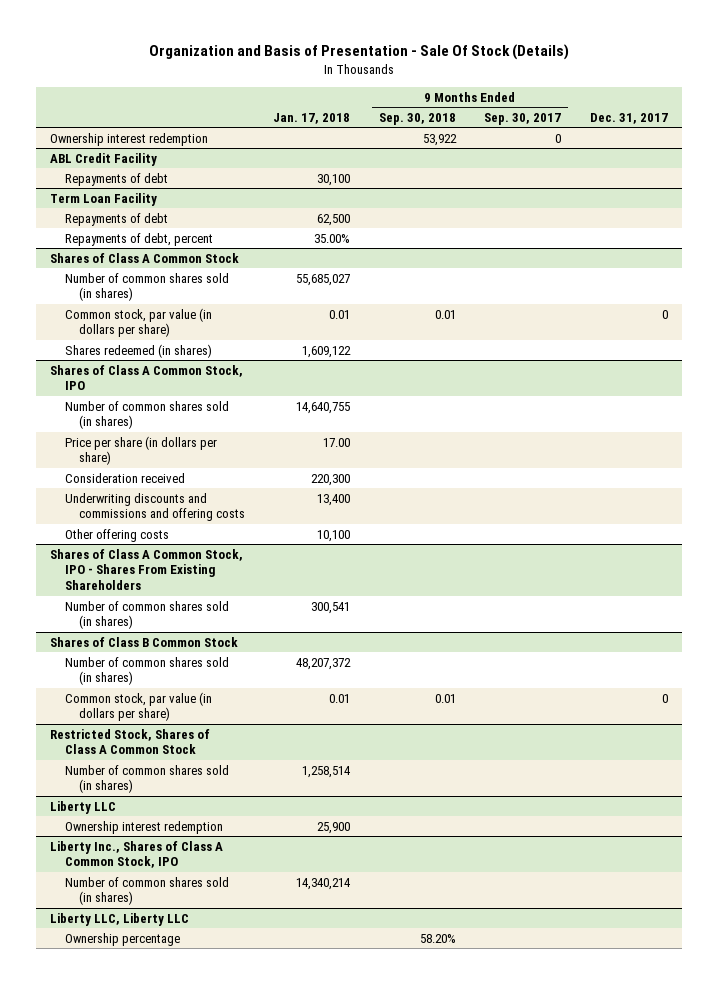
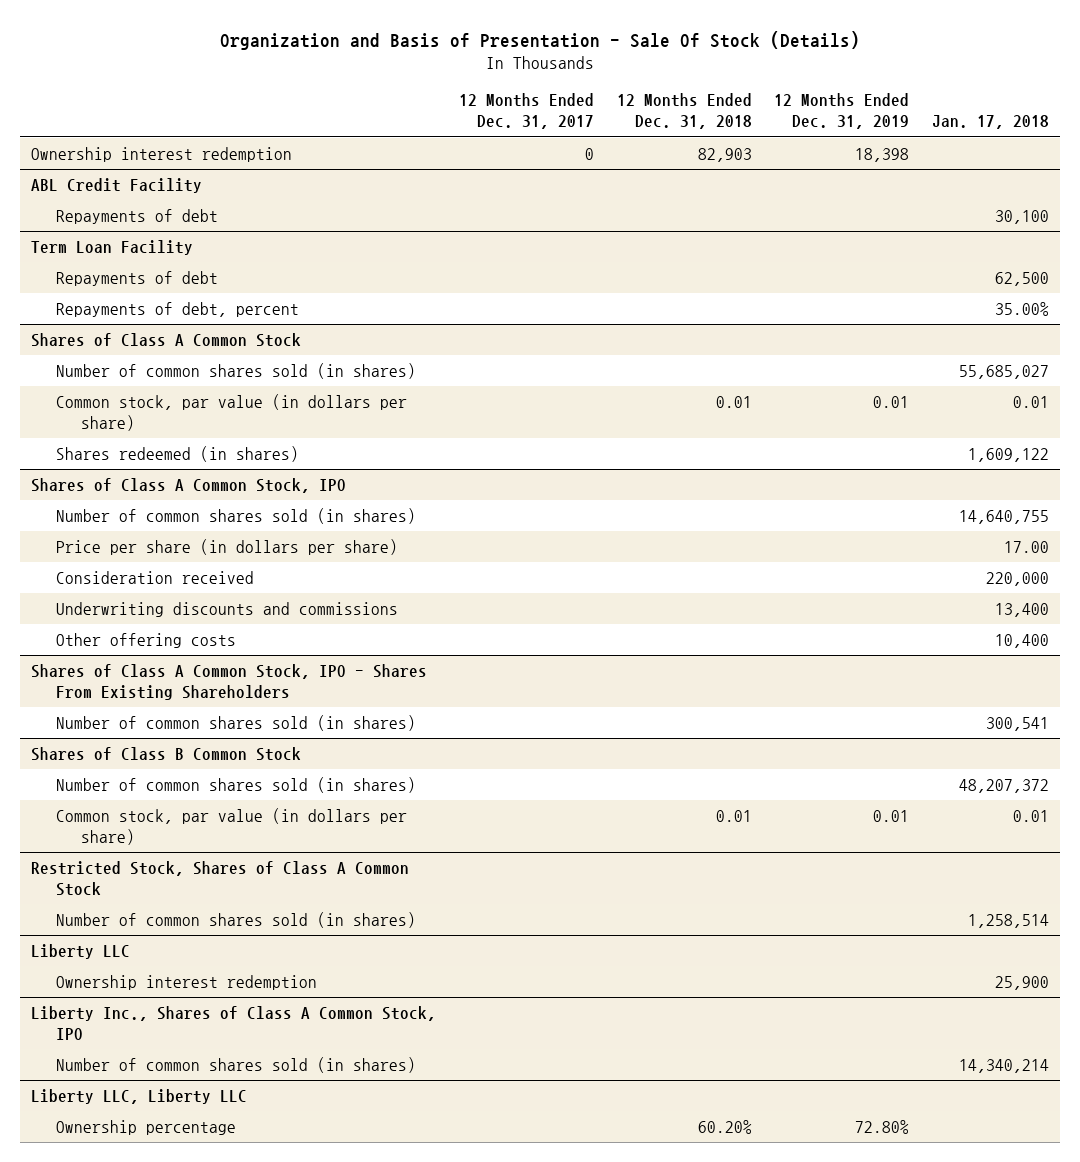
- | Jan. 17, 2018 | 9 Months Ended Sep. 30, 2018 | 9 Months Ended Sep. 30, 2017 | Dec. 31, 2017
+ | 12 Months Ended Dec. 31, 2017 | 12 Months Ended Dec. 31, 2018 | 12 Months Ended Dec. 31, 2019 | Jan. 17, 2018
@ Shares of Class A Common Stock, IPO
- Consideration received | 220,300 | | |
- Underwriting discounts and commissions and offering costs | 13,400 | | |
- Other offering costs | 10,100 | | |
+ Consideration received | | | | 220,000
+ Underwriting discounts and commissions | | | | 13,400
+ Other offering costs | | | | 10,400

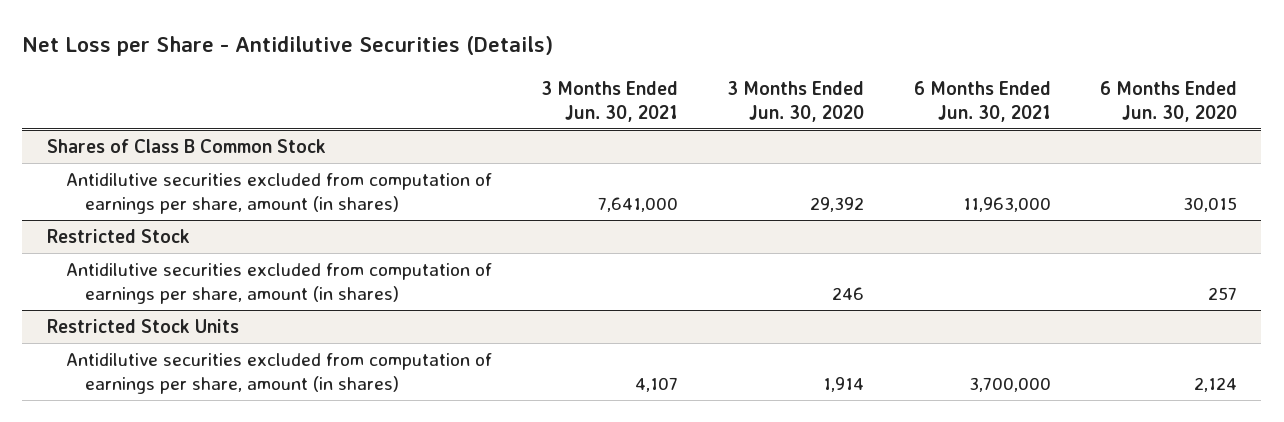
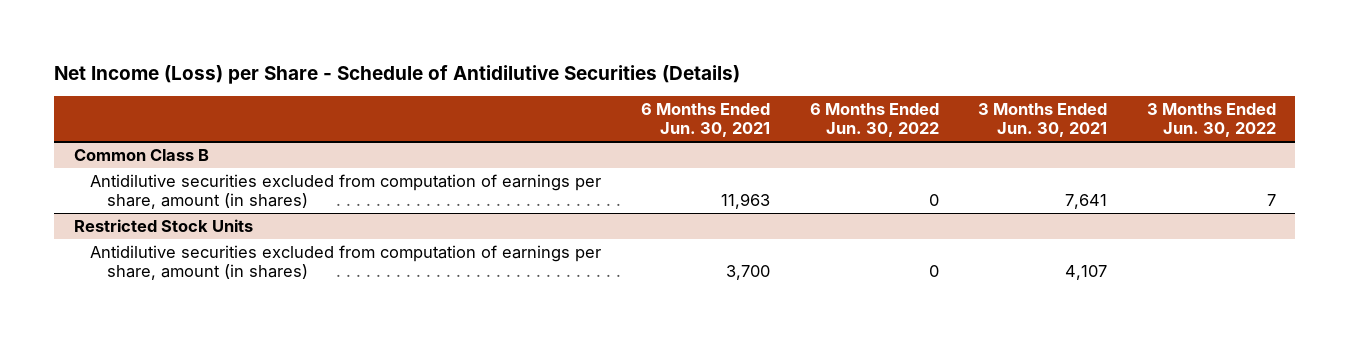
- Net Loss per Share - Antidilutive Securities (Details)
+ Net Income (Loss) per Share - Schedule of Antidilutive Securities (Details)
- | 3 Months Ended Jun. 30, 2021 | 3 Months Ended Jun. 30, 2020 | 6 Months Ended Jun. 30, 2021 | 6 Months Ended Jun. 30, 2020
+ | 6 Months Ended Jun. 30, 2021 | 6 Months Ended Jun. 30, 2022 | 3 Months Ended Jun. 30, 2021 | 3 Months Ended Jun. 30, 2022
- Shares of Class B Common Stock
- Antidilutive securities excluded from computation of earnings per share, amount (in shares) | 7,641,000 | 29,392 | 11,963,000 | 30,015
- Restricted Stock
- Antidilutive securities excluded from computation of earnings per share, amount (in shares) | | 246 | | 257
+ Common Class B
+ Antidilutive securities excluded from computation of earnings per share, amount (in shares) | 11,963 | 0 | 7,641 | 7
@ Restricted Stock Units
- Antidilutive securities excluded from computation of earnings per share, amount (in shares) | 4,107 | 1,914 | 3,700,000 | 2,124
+ Antidilutive securities excluded from computation of earnings per share, amount (in shares) | 3,700 | 0 | 4,107 |

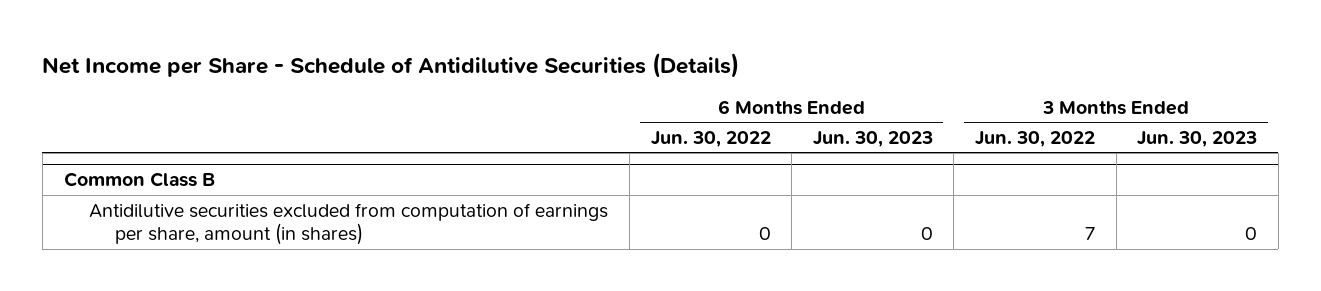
- Net Income (Loss) per Share - Schedule of Antidilutive Securities (Details)
+ Net Income per Share - Schedule of Antidilutive Securities (Details)
- | 6 Months Ended Jun. 30, 2021 | 6 Months Ended Jun. 30, 2022 | 3 Months Ended Jun. 30, 2021 | 3 Months Ended Jun. 30, 2022
+ | 6 Months Ended Jun. 30, 2022 | 6 Months Ended Jun. 30, 2023 | 3 Months Ended Jun. 30, 2022 | 3 Months Ended Jun. 30, 2023
- Restricted Stock Units
- Antidilutive securities excluded from computation of earnings per share, amount (in shares) | 3,700 | 0 | 4,107 |

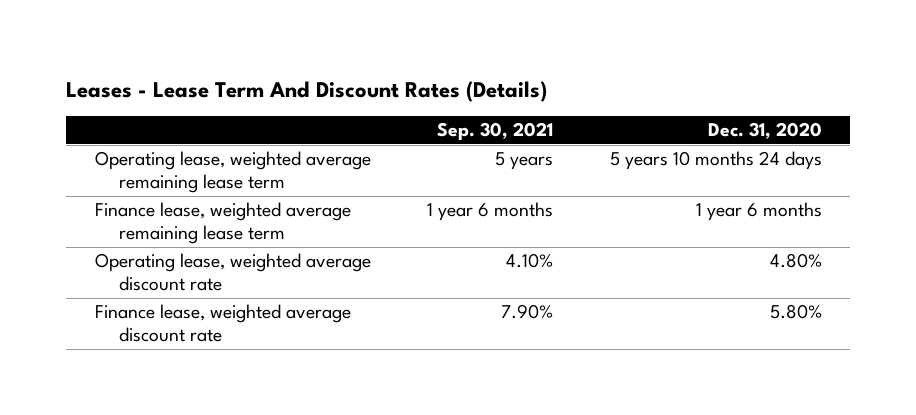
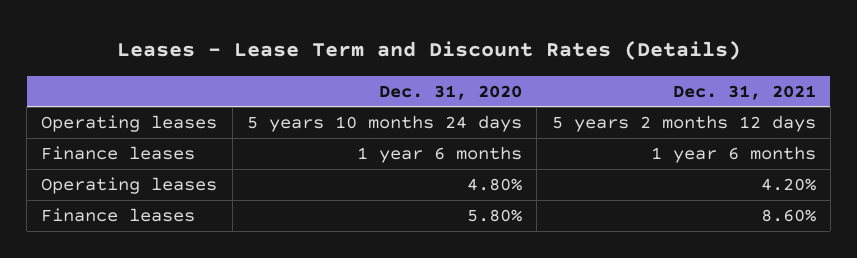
- Leases - Lease Term And Discount Rates (Details)
+ Leases - Lease Term and Discount Rates (Details)
- | Sep. 30, 2021 | Dec. 31, 2020
+ | Dec. 31, 2020 | Dec. 31, 2021
- Operating lease, weighted average remaining lease term | 5 years | 5 years 10 months 24 days
- Finance lease, weighted average remaining lease term | 1 year 6 months | 1 year 6 months
- Operating lease, weighted average discount rate | 4.10% | 4.80%
- Finance lease, weighted average discount rate | 7.90% | 5.80%
+ Operating leases | 5 years 10 months 24 days | 5 years 2 months 12 days
+ Finance leases | 1 year 6 months | 1 year 6 months
+ Operating leases | 4.80% | 4.20%
+ Finance leases | 5.80% | 8.60%

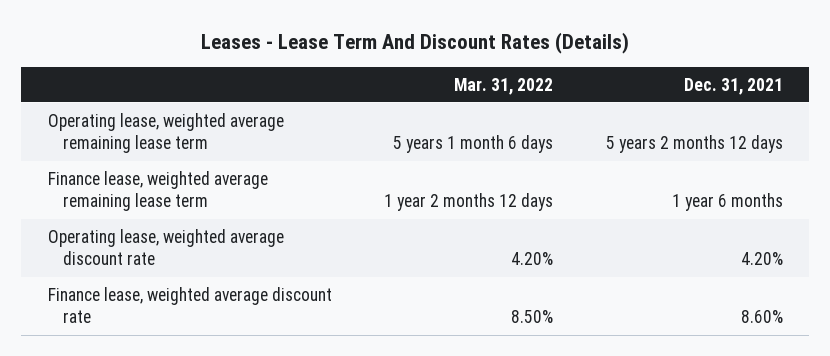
- Leases - Lease Term and Discount Rates (Details)
+ Leases - Lease Term And Discount Rates (Details)
- | Dec. 31, 2020 | Dec. 31, 2021
+ | Mar. 31, 2022 | Dec. 31, 2021
- Operating leases | 5 years 10 months 24 days | 5 years 2 months 12 days
- Finance leases | 1 year 6 months | 1 year 6 months
- Operating leases | 4.80% | 4.20%
- Finance leases | 5.80% | 8.60%
+ Operating lease, weighted average remaining lease term | 5 years 1 month 6 days | 5 years 2 months 12 days
+ Finance lease, weighted average remaining lease term | 1 year 2 months 12 days | 1 year 6 months
+ Operating lease, weighted average discount rate | 4.20% | 4.20%
+ Finance lease, weighted average discount rate | 8.50% | 8.60%

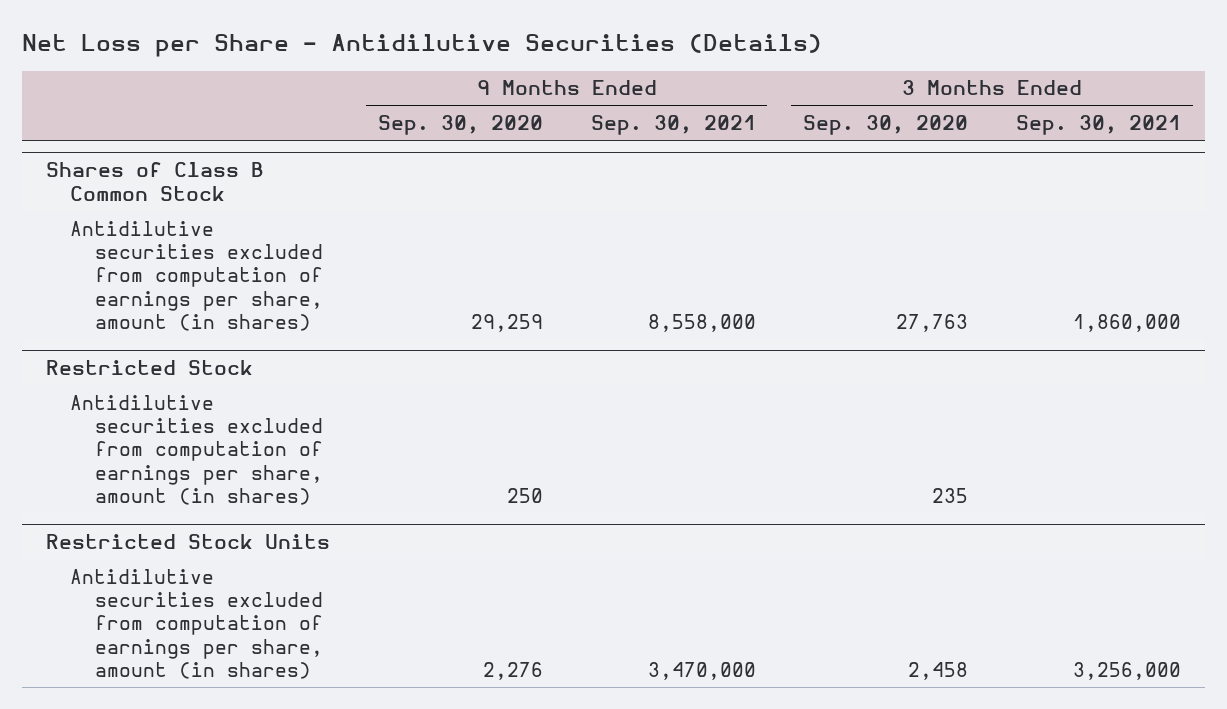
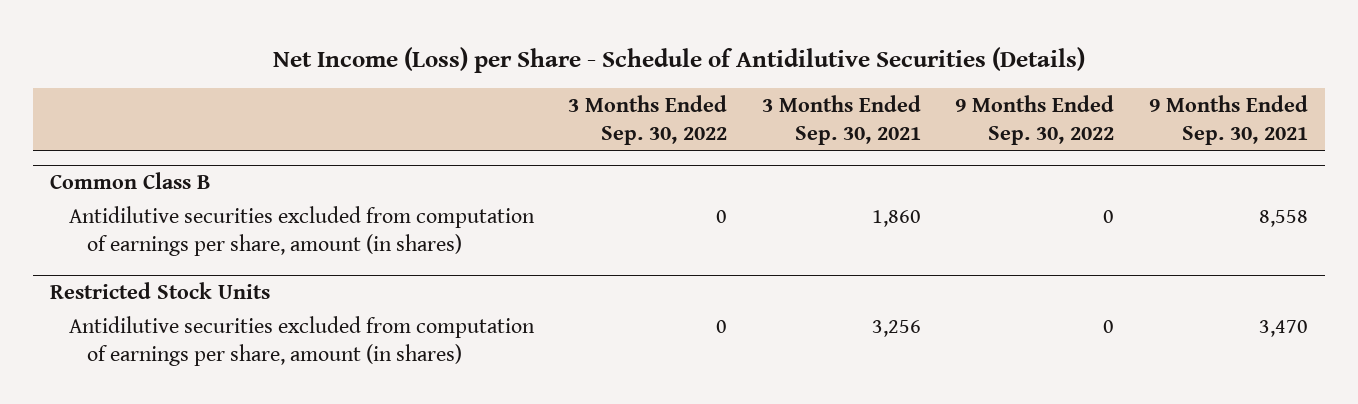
- Net Loss per Share - Antidilutive Securities (Details)
+ Net Income (Loss) per Share - Schedule of Antidilutive Securities (Details)
- | 9 Months Ended Sep. 30, 2020 | 9 Months Ended Sep. 30, 2021 | 3 Months Ended Sep. 30, 2020 | 3 Months Ended Sep. 30, 2021
+ | 3 Months Ended Sep. 30, 2022 | 3 Months Ended Sep. 30, 2021 | 9 Months Ended Sep. 30, 2022 | 9 Months Ended Sep. 30, 2021
- Shares of Class B Common Stock
- Antidilutive securities excluded from computation of earnings per share, amount (in shares) | 29,259 | 8,558,000 | 27,763 | 1,860,000
- Restricted Stock
- Antidilutive securities excluded from computation of earnings per share, amount (in shares) | 250 | | 235 |
+ Common Class B
+ Antidilutive securities excluded from computation of earnings per share, amount (in shares) | 0 | 1,860 | 0 | 8,558
@ Restricted Stock Units
- Antidilutive securities excluded from computation of earnings per share, amount (in shares) | 2,276 | 3,470,000 | 2,458 | 3,256,000
+ Antidilutive securities excluded from computation of earnings per share, amount (in shares) | 0 | 3,256 | 0 | 3,470

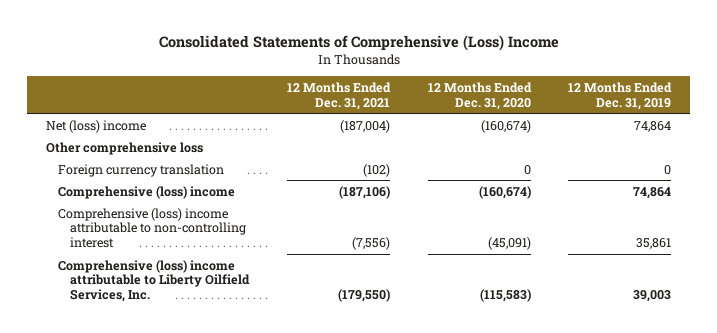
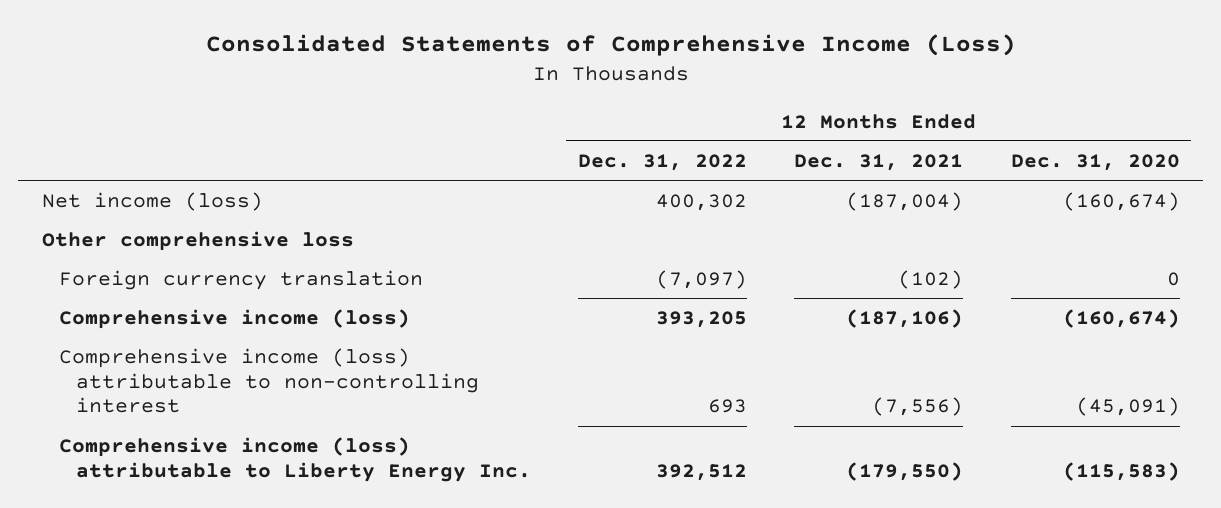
- Consolidated Statements of Comprehensive (Loss) Income
+ Consolidated Statements of Comprehensive Income (Loss)
- | 12 Months Ended Dec. 31, 2021 | 12 Months Ended Dec. 31, 2020 | 12 Months Ended Dec. 31, 2019
+ | 12 Months Ended Dec. 31, 2022 | 12 Months Ended Dec. 31, 2021 | 12 Months Ended Dec. 31, 2020
- Net (loss) income | (187,004) | (160,674) | 74,864
+ Net income (loss) | 400,302 | (187,004) | (160,674)
- Comprehensive (loss) income | (187,106) | (160,674) | 74,864
- Comprehensive (loss) income attributable to non-controlling interest | (7,556) | (45,091) | 35,861
- Comprehensive (loss) income attributable to Liberty Oilfield Services, Inc. | (179,550) | (115,583) | 39,003
+ Comprehensive income (loss) | 393,205 | (187,106) | (160,674)
+ Comprehensive income (loss) attributable to non-controlling interest | 693 | (7,556) | (45,091)
+ Comprehensive income (loss) attributable to Liberty Energy Inc. | 392,512 | (179,550) | (115,583)

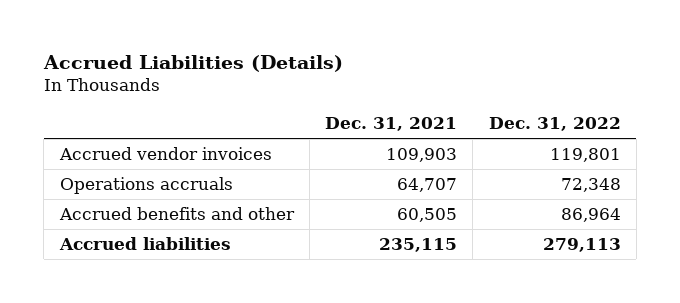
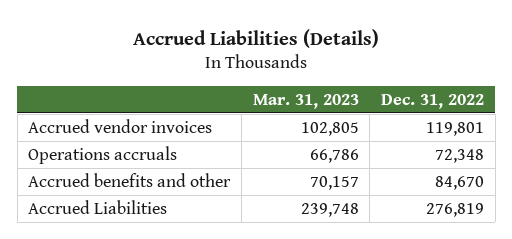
- | Dec. 31, 2021 | Dec. 31, 2022
+ | Mar. 31, 2023 | Dec. 31, 2022
- Accrued benefits and other | 60,505 | 86,964
- Accrued liabilities | 235,115 | 279,113
+ Accrued benefits and other | 70,157 | 84,670
+ Accrued Liabilities | 239,748 | 276,819

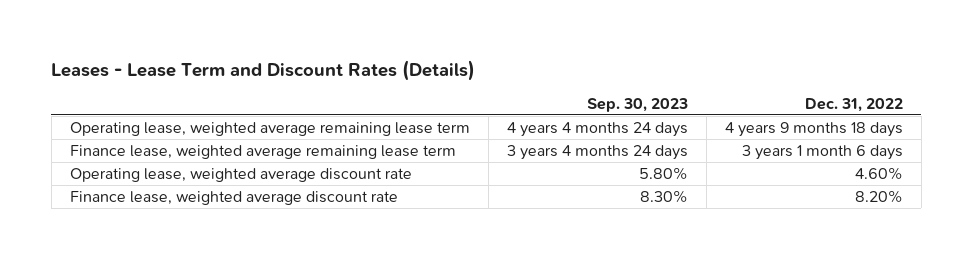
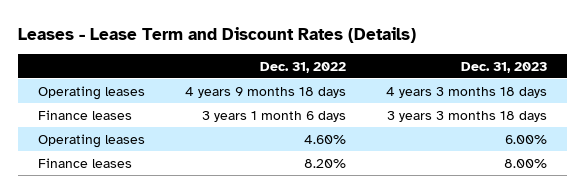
- | Sep. 30, 2023 | Dec. 31, 2022
+ | Dec. 31, 2022 | Dec. 31, 2023
- Operating lease, weighted average remaining lease term | 4 years 4 months 24 days | 4 years 9 months 18 days
- Finance lease, weighted average remaining lease term | 3 years 4 months 24 days | 3 years 1 month 6 days
- Operating lease, weighted average discount rate | 5.80% | 4.60%
- Finance lease, weighted average discount rate | 8.30% | 8.20%
+ Operating leases | 4 years 9 months 18 days | 4 years 3 months 18 days
+ Finance leases | 3 years 1 month 6 days | 3 years 3 months 18 days
+ Operating leases | 4.60% | 6.00%
+ Finance leases | 8.20% | 8.00%

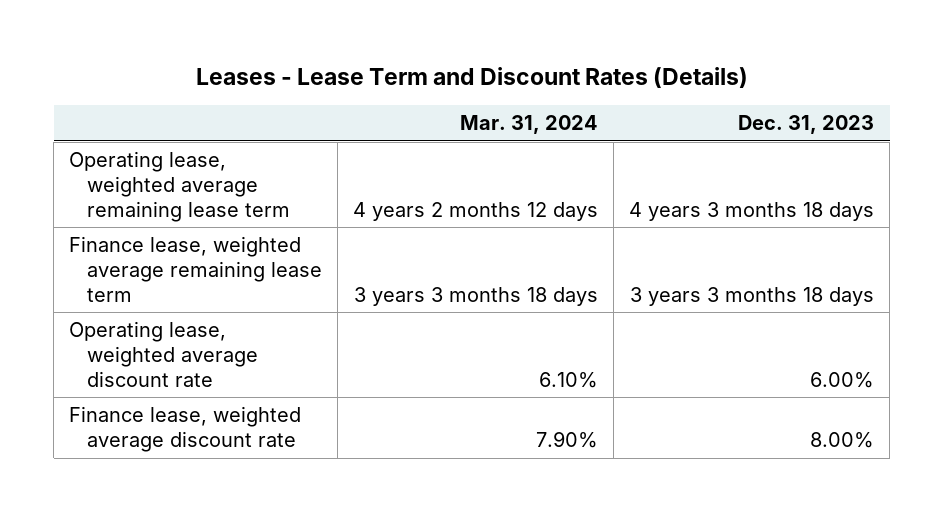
- | Dec. 31, 2022 | Dec. 31, 2023
+ | Mar. 31, 2024 | Dec. 31, 2023
- Operating leases | 4 years 9 months 18 days | 4 years 3 months 18 days
- Finance leases | 3 years 1 month 6 days | 3 years 3 months 18 days
- Operating leases | 4.60% | 6.00%
- Finance leases | 8.20% | 8.00%
+ Operating lease, weighted average remaining lease term | 4 years 2 months 12 days | 4 years 3 months 18 days
+ Finance lease, weighted average remaining lease term | 3 years 3 months 18 days | 3 years 3 months 18 days
+ Operating lease, weighted average discount rate | 6.10% | 6.00%
+ Finance lease, weighted average discount rate | 7.90% | 8.00%

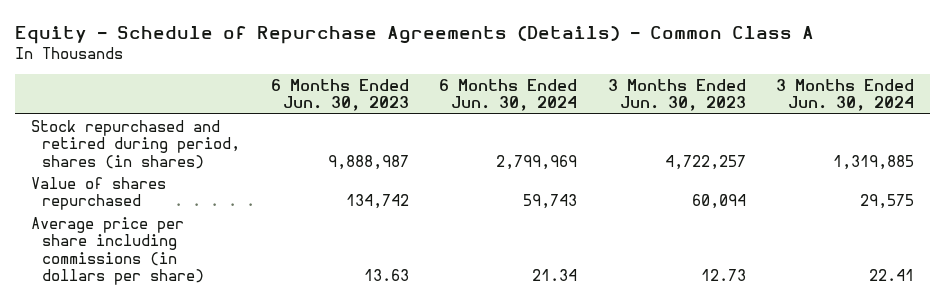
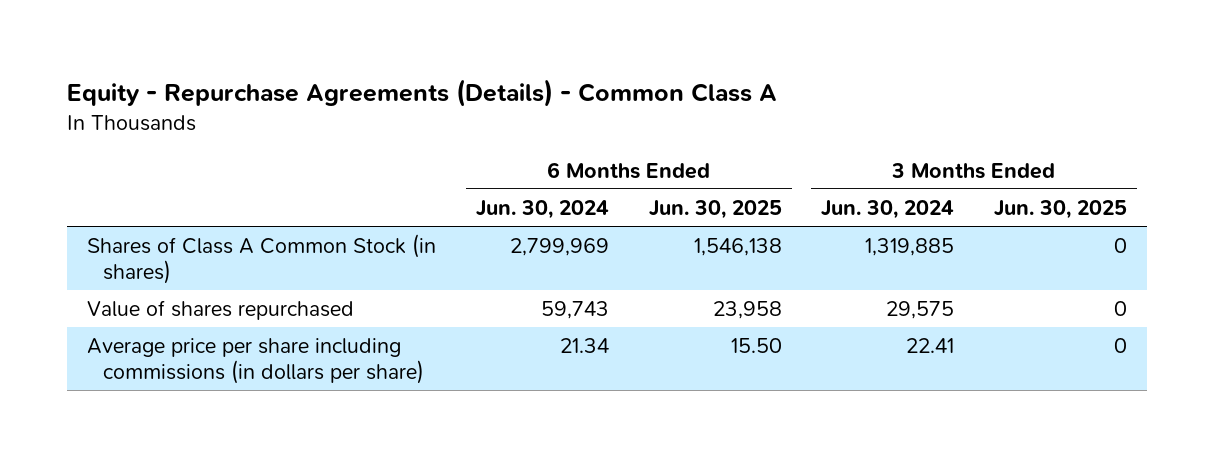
- Equity - Schedule of Repurchase Agreements (Details) - Common Class A
+ Equity - Repurchase Agreements (Details) - Common Class A
- | 6 Months Ended Jun. 30, 2023 | 6 Months Ended Jun. 30, 2024 | 3 Months Ended Jun. 30, 2023 | 3 Months Ended Jun. 30, 2024
+ | 6 Months Ended Jun. 30, 2024 | 6 Months Ended Jun. 30, 2025 | 3 Months Ended Jun. 30, 2024 | 3 Months Ended Jun. 30, 2025
- Stock repurchased and retired during period, shares (in shares) | 9,888,987 | 2,799,969 | 4,722,257 | 1,319,885
+ Shares of Class A Common Stock (in shares) | 2,799,969 | 1,546,138 | 1,319,885 | 0

